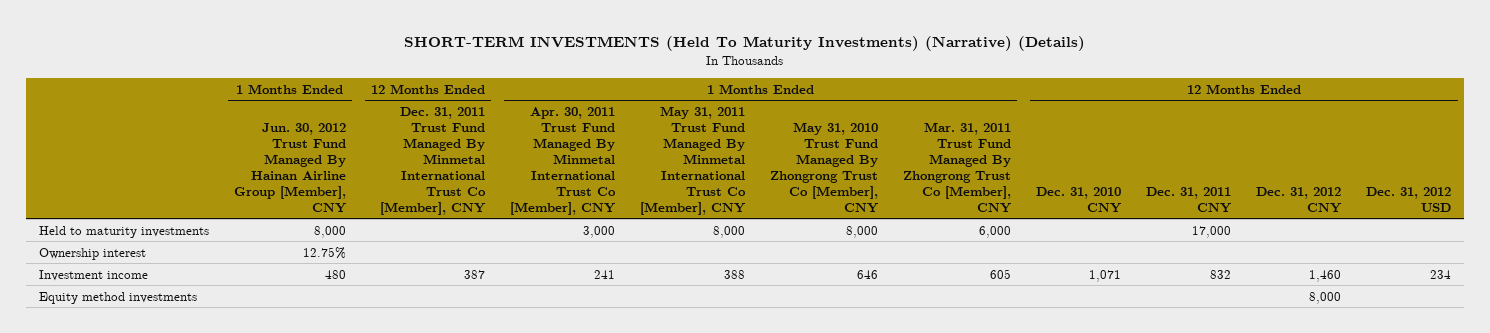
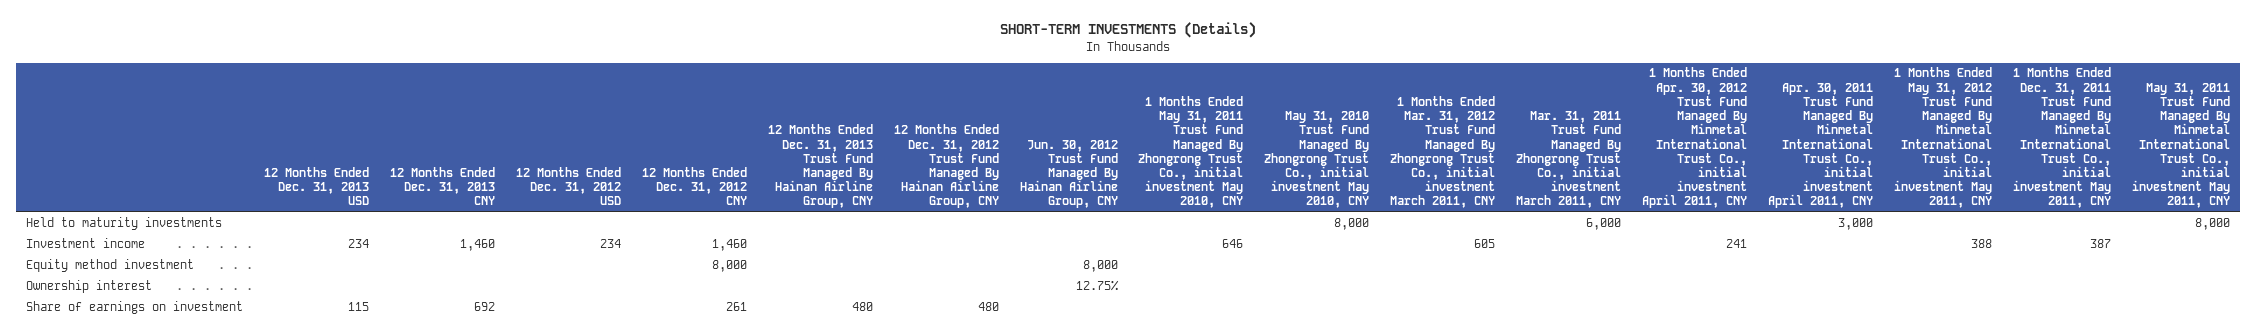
- SHORT-TERM INVESTMENTS (Held To Maturity Investments) (Narrative) (Details)
+ SHORT-TERM INVESTMENTS (Details)
- | 1 Months Ended Jun. 30, 2012 Trust Fund Managed By Hainan Airline Group [Member], CNY | 12 Months Ended Dec. 31, 2011 Trust Fund Managed By Minmetal International Trust Co [Member], CNY | 1 Months Ended Apr. 30, 2011 Trust Fund Managed By Minmetal International Trust Co [Member], CNY | 1 Months Ended May 31, 2011 Trust Fund Managed By Minmetal International Trust Co [Member], CNY | 1 Months Ended May 31, 2010 Trust Fund Managed By Zhongrong Trust Co [Member], CNY | 1 Months Ended Mar. 31, 2011 Trust Fund Managed By Zhongrong Trust Co [Member], CNY | 12 Months Ended Dec. 31, 2010 CNY | 12 Months Ended Dec. 31, 2011 CNY | 12 Months Ended Dec. 31, 2012 CNY | 12 Months Ended Dec. 31, 2012 USD
+ | 12 Months Ended Dec. 31, 2013 USD | 12 Months Ended Dec. 31, 2013 CNY | 12 Months Ended Dec. 31, 2012 USD | 12 Months Ended Dec. 31, 2012 CNY | 12 Months Ended Dec. 31, 2013 Trust Fund Managed By Hainan Airline Group, CNY | 12 Months Ended Dec. 31, 2012 Trust Fund Managed By Hainan Airline Group, CNY | Jun. 30, 2012 Trust Fund Managed By Hainan Airline Group, CNY | 1 Months Ended May 31, 2011 Trust Fund Managed By Zhongrong Trust Co., initial investment May 2010, CNY | May 31, 2010 Trust Fund Managed By Zhongrong Trust Co., initial investment May 2010, CNY | 1 Months Ended Mar. 31, 2012 Trust Fund Managed By Zhongrong Trust Co., initial investment March 2011, CNY | Mar. 31, 2011 Trust Fund Managed By Zhongrong Trust Co., initial investment March 2011, CNY | 1 Months Ended Apr. 30, 2012 Trust Fund Managed By Minmetal International Trust Co., initial investment April 2011, CNY | Apr. 30, 2011 Trust Fund Managed By Minmetal International Trust Co., initial investment April 2011, CNY | 1 Months Ended May 31, 2012 Trust Fund Managed By Minmetal International Trust Co., initial investment May 2011, CNY | 1 Months Ended Dec. 31, 2011 Trust Fund Managed By Minmetal International Trust Co., initial investment May 2011, CNY | May 31, 2011 Trust Fund Managed By Minmetal International Trust Co., initial investment May 2011, CNY
- Equity method investments | | | | | | | | | 8,000 |
+ Equity method investment | | | | 8,000 | | | 8,000 | | | | | | | | |
moved down: Ownership interest | | | | | | | 12.75% | | | | | | | | |
+ Share of earnings on investment | 115 | 692 | | 261 | 480 | 480 | | | | | | | | | |

